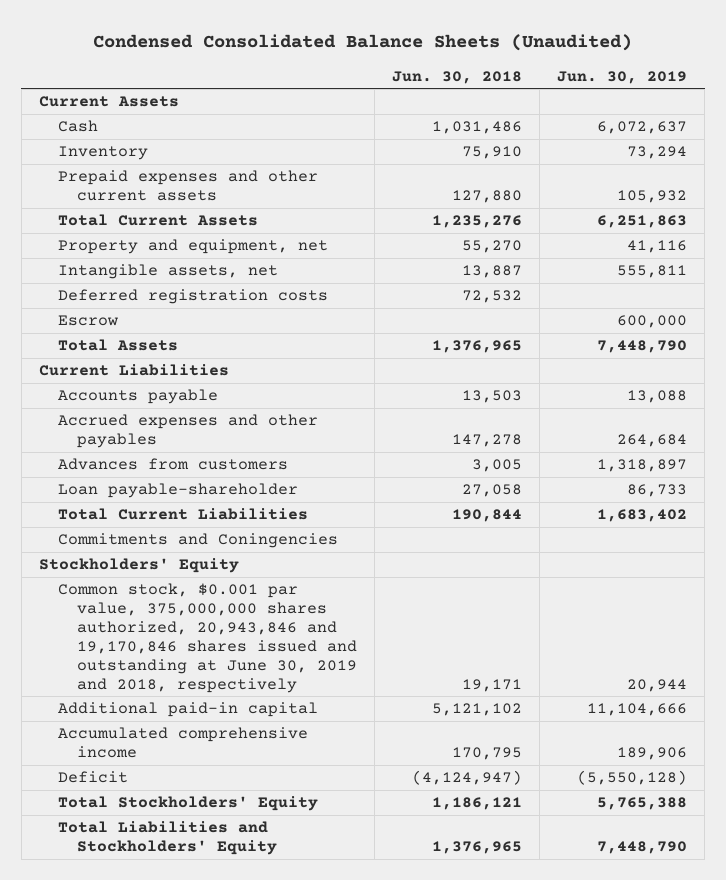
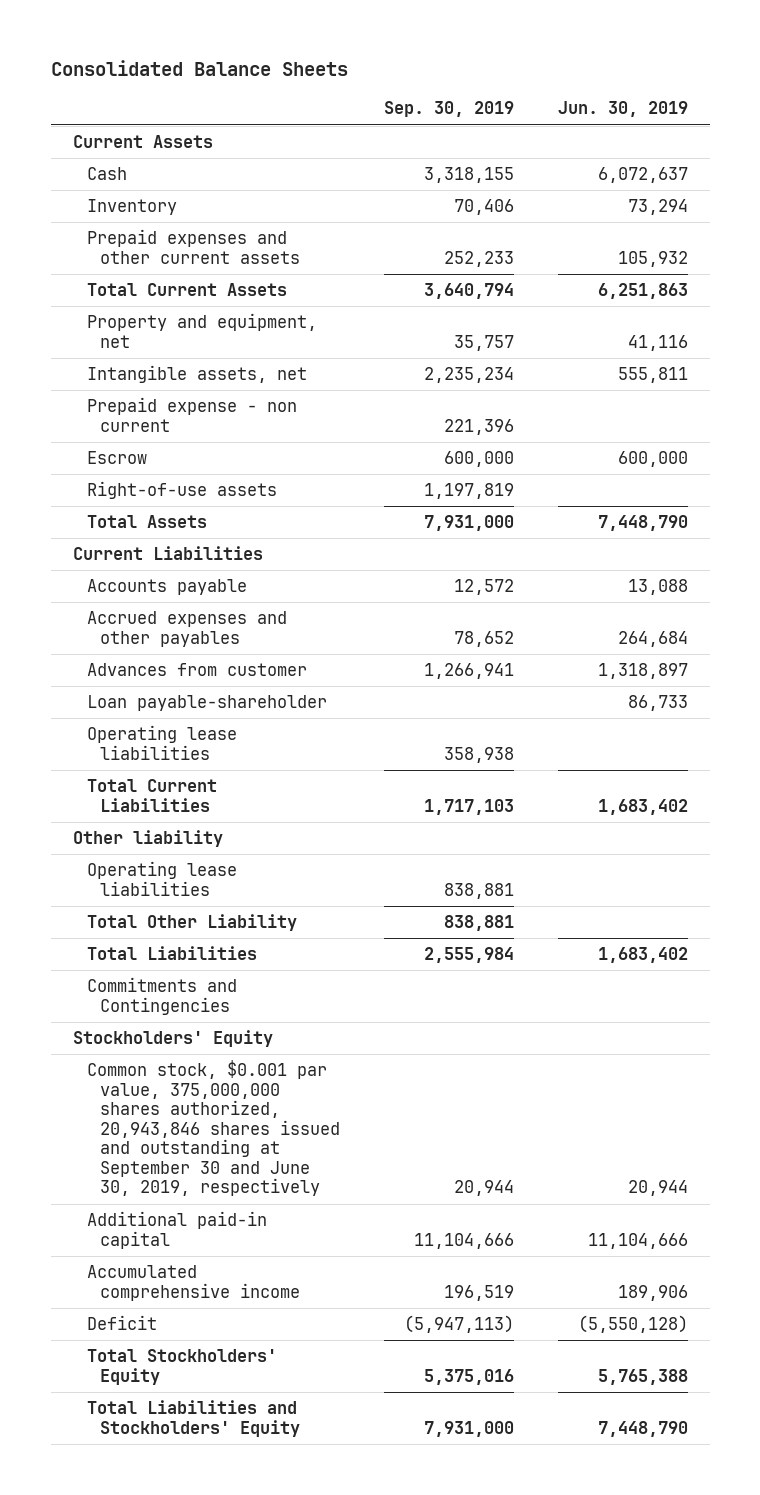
- Condensed Consolidated Balance Sheets (Unaudited)
+ Consolidated Balance Sheets
- | Jun. 30, 2018 | Jun. 30, 2019
+ | Sep. 30, 2019 | Jun. 30, 2019
- Deferred registration costs | 72,532 |
+ Prepaid expense - non current | 221,396 |
+ Right-of-use assets | 1,197,819 |
- Advances from customers | 3,005 | 1,318,897
+ Advances from customer | 1,266,941 | 1,318,897
+ Operating lease liabilities | 358,938 |
- Commitments and Coningencies
+ Other liability
+ Operating lease liabilities | 838,881 |
+ Total Other Liability | 838,881 |
+ Total Liabilities | 2,555,984 | 1,683,402
+ Commitments and Contingencies
- Common stock, $0.001 par value, 375,000,000 shares authorized, 20,943,846 and 19,170,846 shares issued and outstanding at June 30, 2019 and 2018, respectively | 19,171 | 20,944
+ Common stock, $0.001 par value, 375,000,000 shares authorized, 20,943,846 shares issued and outstanding at September 30 and June 30, 2019, respectively | 20,944 | 20,944

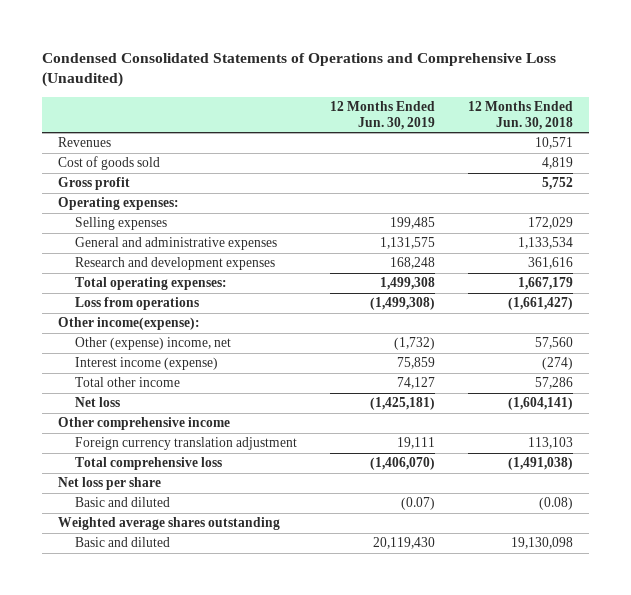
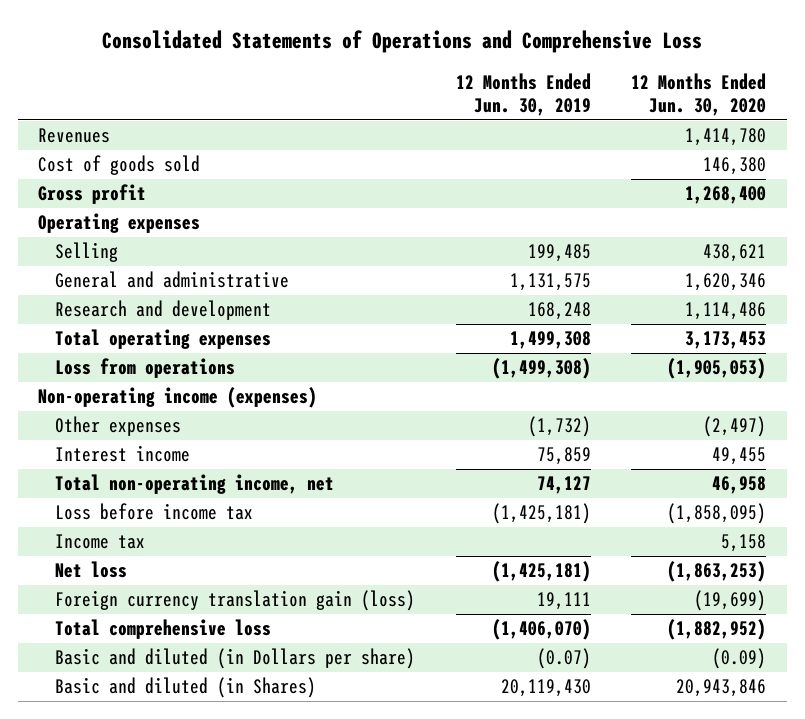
- Condensed Consolidated Statements of Operations and Comprehensive Loss (Unaudited)
+ Consolidated Statements of Operations and Comprehensive Loss
- | 12 Months Ended Jun. 30, 2019 | 12 Months Ended Jun. 30, 2018
+ | 12 Months Ended Jun. 30, 2019 | 12 Months Ended Jun. 30, 2020
- Operating expenses:
- Selling expenses | 199,485 | 172,029
- General and administrative expenses | 1,131,575 | 1,133,534
- Research and development expenses | 168,248 | 361,616
- Total operating expenses: | 1,499,308 | 1,667,179
+ Operating expenses
+ Selling | 199,485 | 438,621
+ General and administrative | 1,131,575 | 1,620,346
+ Research and development | 168,248 | 1,114,486
+ Total operating expenses | 1,499,308 | 3,173,453
- Other income(expense):
- Other (expense) income, net | (1,732) | 57,560
- Interest income (expense) | 75,859 | (274)
- Total other income | 74,127 | 57,286
+ Non-operating income (expenses)
+ Other expenses | (1,732) | (2,497)
+ Interest income | 75,859 | 49,455
+ Total non-operating income, net | 74,127 | 46,958
+ Loss before income tax | (1,425,181) | (1,858,095)
+ Income tax | | 5,158
- Other comprehensive income
- Foreign currency translation adjustment | 19,111 | 113,103
+ Foreign currency translation gain (loss) | 19,111 | (19,699)
- Net loss per share
- Basic and diluted | (0.07) | (0.08)
- Weighted average shares outstanding
- Basic and diluted | 20,119,430 | 19,130,098
+ Basic and diluted (in Dollars per share) | (0.07) | (0.09)
+ Basic and diluted (in Shares) | 20,119,430 | 20,943,846

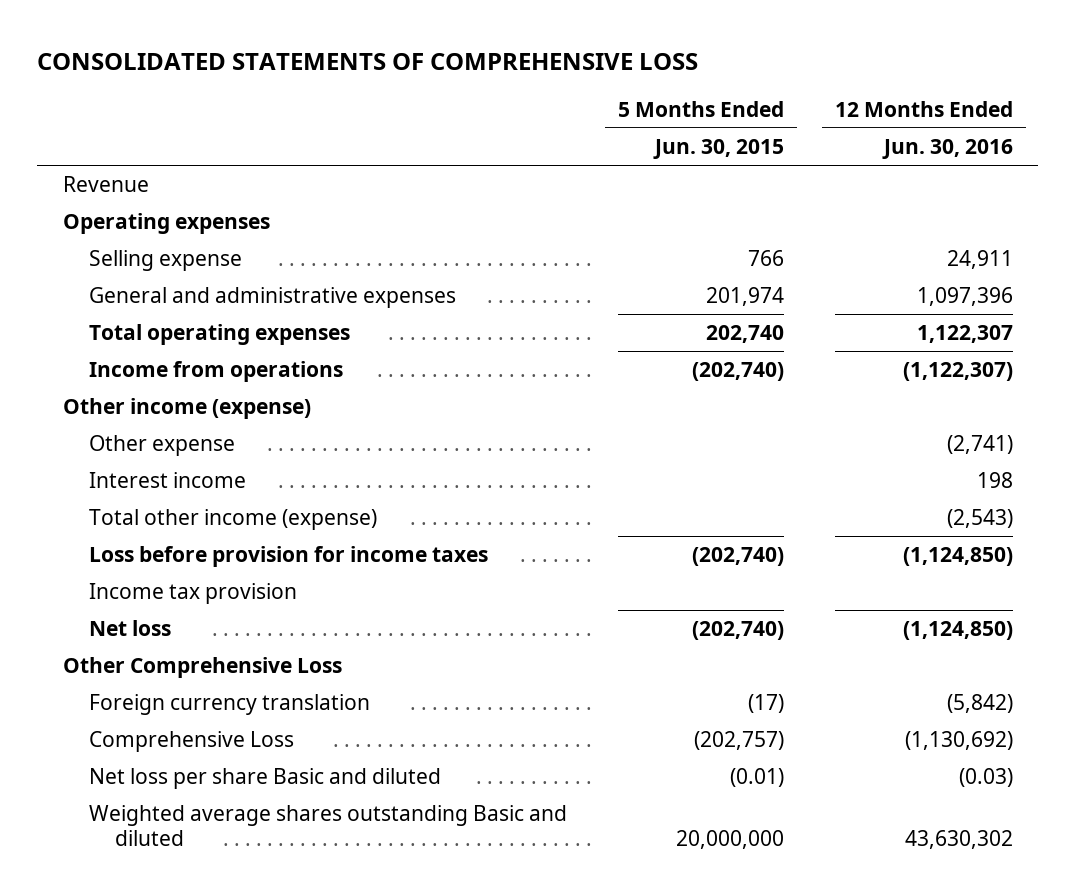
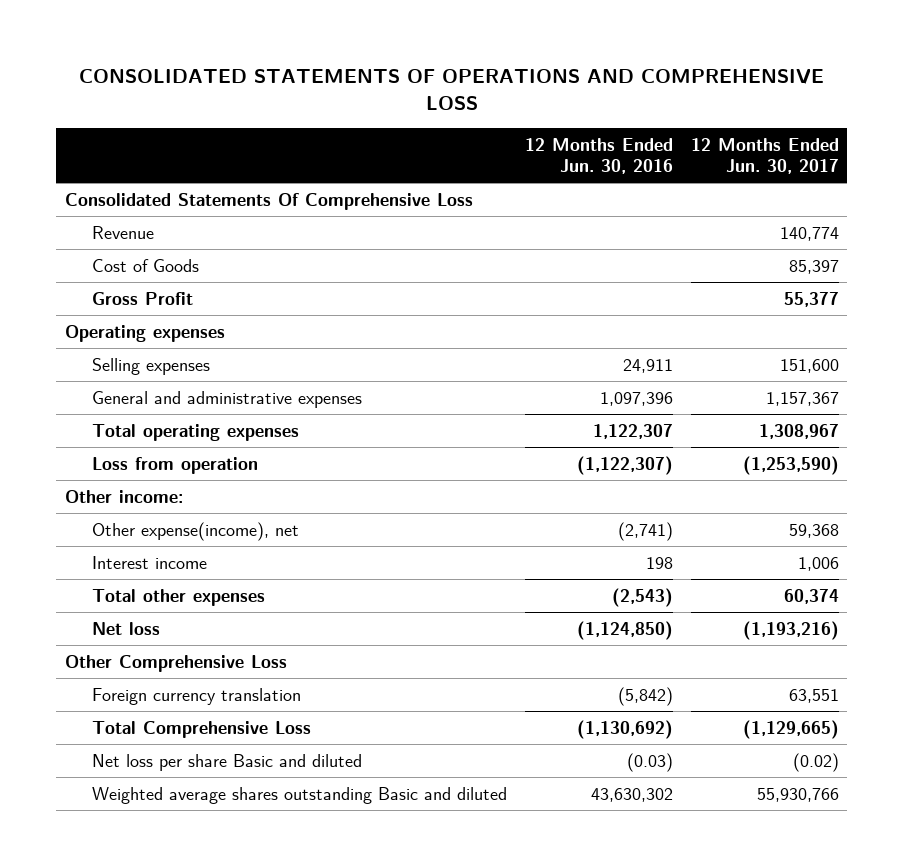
- CONSOLIDATED STATEMENTS OF COMPREHENSIVE LOSS
+ CONSOLIDATED STATEMENTS OF OPERATIONS AND COMPREHENSIVE LOSS
- | 5 Months Ended Jun. 30, 2015 | 12 Months Ended Jun. 30, 2016
+ | 12 Months Ended Jun. 30, 2016 | 12 Months Ended Jun. 30, 2017
+ Consolidated Statements Of Comprehensive Loss
+ Cost of Goods | | 85,397
+ Gross Profit | | 55,377
- Selling expense | 766 | 24,911
+ Selling expenses | 24,911 | 151,600
- Income from operations | (202,740) | (1,122,307)
- Other income (expense)
- Other expense | | (2,741)
+ Loss from operation | (1,122,307) | (1,253,590)
+ Other income:
+ Other expense(income), net | (2,741) | 59,368
- Total other income (expense) | | (2,543)
- Loss before provision for income taxes | (202,740) | (1,124,850)
- Income tax provision
+ Total other expenses | (2,543) | 60,374
- Comprehensive Loss | (202,757) | (1,130,692)
+ Total Comprehensive Loss | (1,130,692) | (1,129,665)

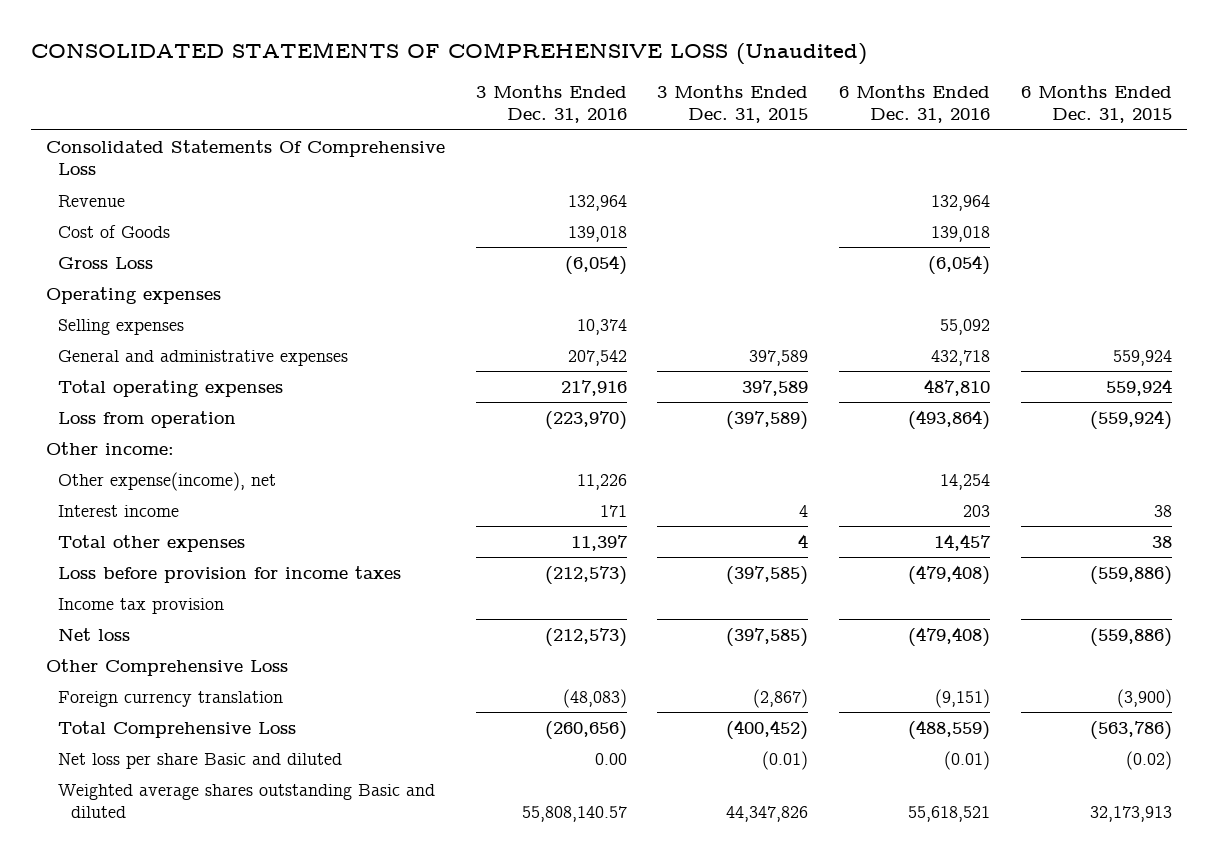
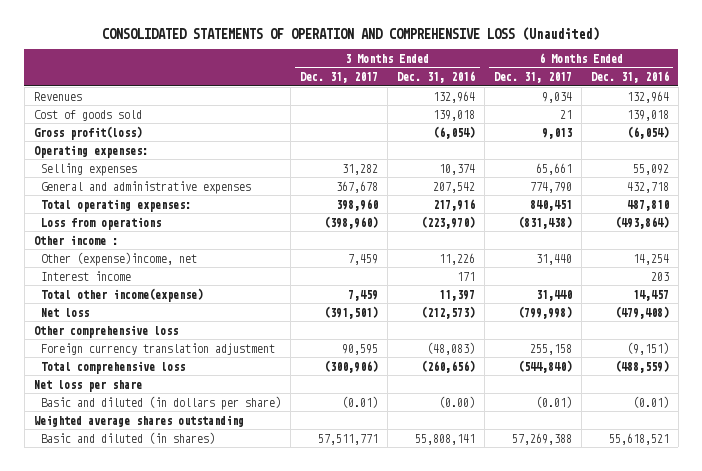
- CONSOLIDATED STATEMENTS OF COMPREHENSIVE LOSS (Unaudited)
+ CONSOLIDATED STATEMENTS OF OPERATION AND COMPREHENSIVE LOSS (Unaudited)
- | 3 Months Ended Dec. 31, 2016 | 3 Months Ended Dec. 31, 2015 | 6 Months Ended Dec. 31, 2016 | 6 Months Ended Dec. 31, 2015
+ | 3 Months Ended Dec. 31, 2017 | 3 Months Ended Dec. 31, 2016 | 6 Months Ended Dec. 31, 2017 | 6 Months Ended Dec. 31, 2016
- Consolidated Statements Of Comprehensive Loss
- Revenue | 132,964 | | 132,964 |
- Cost of Goods | 139,018 | | 139,018 |
- Gross Loss | (6,054) | | (6,054) |
- Operating expenses
+ Revenues | | 132,964 | 9,034 | 132,964
+ Cost of goods sold | | 139,018 | 21 | 139,018
+ Gross profit(loss) | | (6,054) | 9,013 | (6,054)
+ Operating expenses:
- Total operating expenses | 217,916 | 397,589 | 487,810 | 559,924
- Loss from operation | (223,970) | (397,589) | (493,864) | (559,924)
- Other income:
- Other expense(income), net | 11,226 | | 14,254 |
+ Total operating expenses: | 398,960 | 217,916 | 840,451 | 487,810
+ Loss from operations | (398,960) | (223,970) | (831,438) | (493,864)
+ Other income :
+ Other (expense)income, net | 7,459 | 11,226 | 31,440 | 14,254
- Total other expenses | 11,397 | 4 | 14,457 | 38
- Loss before provision for income taxes | (212,573) | (397,585) | (479,408) | (559,886)
- Income tax provision
+ Total other income(expense) | 7,459 | 11,397 | 31,440 | 14,457
- Other Comprehensive Loss
- Foreign currency translation | (48,083) | (2,867) | (9,151) | (3,900)
- Total Comprehensive Loss | (260,656) | (400,452) | (488,559) | (563,786)
- Net loss per share Basic and diluted | 0.00 | (0.01) | (0.01) | (0.02)
- Weighted average shares outstanding Basic and diluted | 55,808,140.57 | 44,347,826 | 55,618,521 | 32,173,913
+ Other comprehensive loss
+ Foreign currency translation adjustment | 90,595 | (48,083) | 255,158 | (9,151)
+ Total comprehensive loss | (300,906) | (260,656) | (544,840) | (488,559)
+ Net loss per share
+ Basic and diluted (in dollars per share) | (0.01) | (0.00) | (0.01) | (0.01)
+ Weighted average shares outstanding
+ Basic and diluted (in shares) | 57,511,771 | 55,808,141 | 57,269,388 | 55,618,521

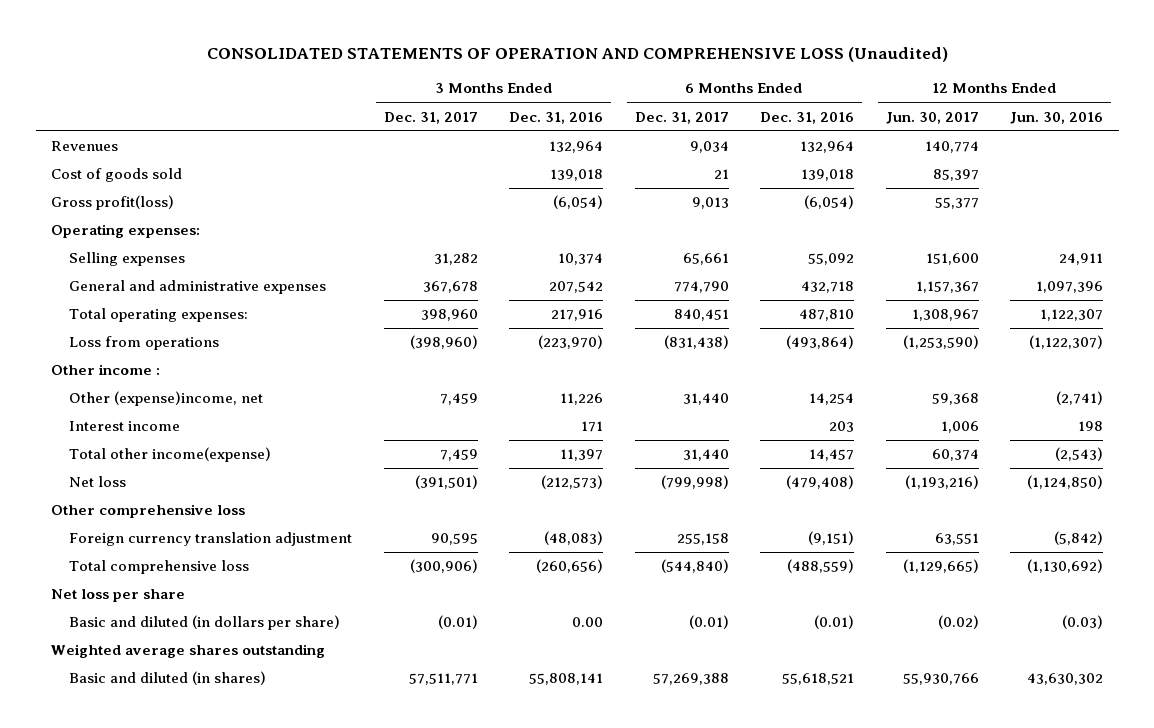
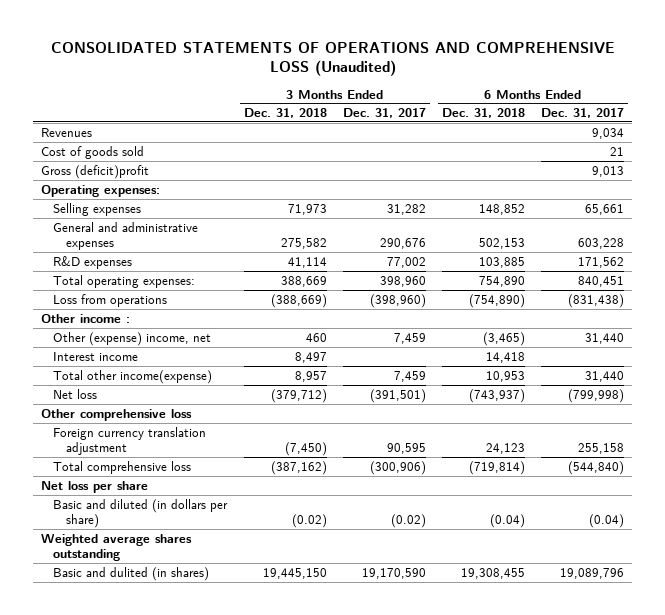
- CONSOLIDATED STATEMENTS OF OPERATION AND COMPREHENSIVE LOSS (Unaudited)
+ CONSOLIDATED STATEMENTS OF OPERATIONS AND COMPREHENSIVE LOSS (Unaudited)
- | 3 Months Ended Dec. 31, 2017 | 3 Months Ended Dec. 31, 2016 | 6 Months Ended Dec. 31, 2017 | 6 Months Ended Dec. 31, 2016 | 12 Months Ended Jun. 30, 2017 | 12 Months Ended Jun. 30, 2016
+ | 3 Months Ended Dec. 31, 2018 | 3 Months Ended Dec. 31, 2017 | 6 Months Ended Dec. 31, 2018 | 6 Months Ended Dec. 31, 2017
- Gross profit(loss) | | (6,054) | 9,013 | (6,054) | 55,377 |
+ Gross (deficit)profit | | | | 9,013
- General and administrative expenses | 367,678 | 207,542 | 774,790 | 432,718 | 1,157,367 | 1,097,396
+ General and administrative expenses | 275,582 | 290,676 | 502,153 | 603,228
+ R&D expenses | 41,114 | 77,002 | 103,885 | 171,562
- Other (expense)income, net | 7,459 | 11,226 | 31,440 | 14,254 | 59,368 | (2,741)
+ Other (expense) income, net | 460 | 7,459 | (3,465) | 31,440
- Basic and diluted (in dollars per share) | (0.01) | 0.00 | (0.01) | (0.01) | (0.02) | (0.03)
+ Basic and diluted (in dollars per share) | (0.02) | (0.02) | (0.04) | (0.04)
- Basic and diluted (in shares) | 57,511,771 | 55,808,141 | 57,269,388 | 55,618,521 | 55,930,766 | 43,630,302
+ Basic and dulited (in shares) | 19,445,150 | 19,170,590 | 19,308,455 | 19,089,796

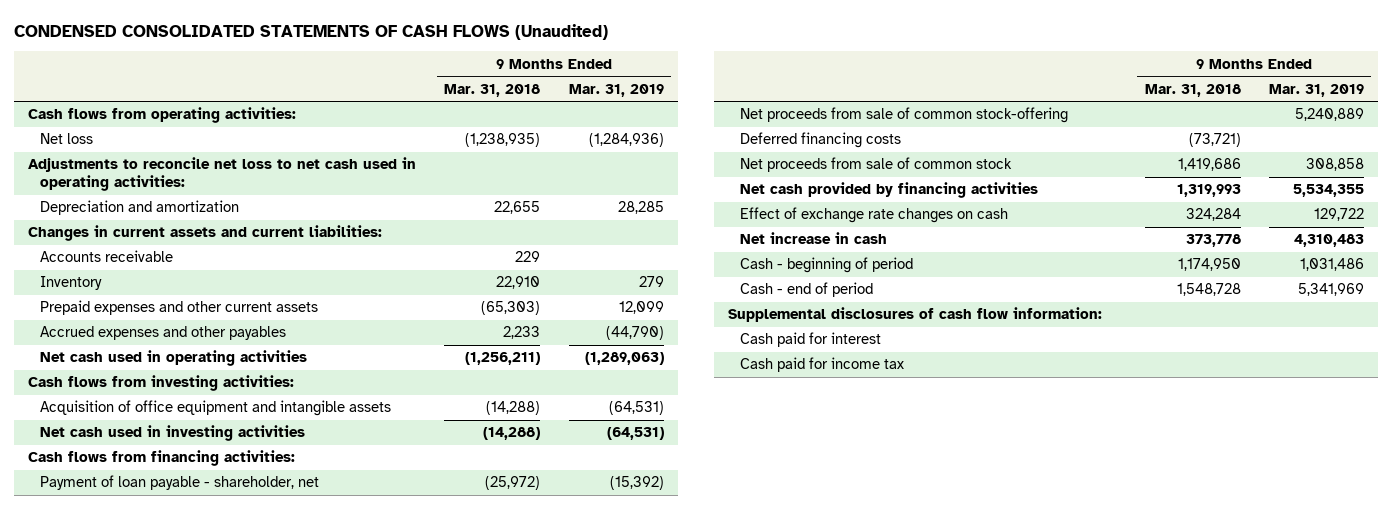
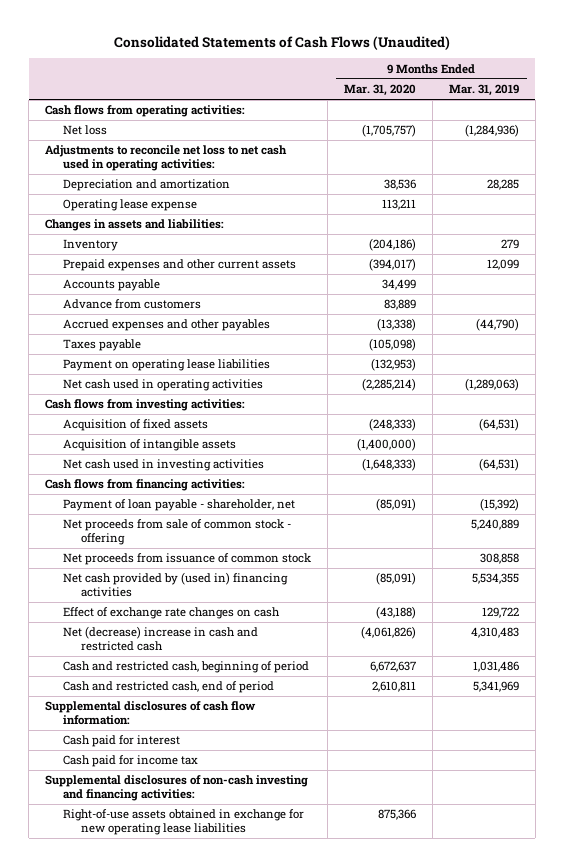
- CONDENSED CONSOLIDATED STATEMENTS OF CASH FLOWS (Unaudited)
+ Consolidated Statements of Cash Flows (Unaudited)
- | 9 Months Ended Mar. 31, 2018 | 9 Months Ended Mar. 31, 2019
+ | 9 Months Ended Mar. 31, 2020 | 9 Months Ended Mar. 31, 2019
- Changes in current assets and current liabilities:
- Accounts receivable | 229 |
+ Operating lease expense | 113,211 |
+ Changes in assets and liabilities:
+ Accounts payable | 34,499 |
+ Advance from customers | 83,889 |
+ Taxes payable | (105,098) |
+ Payment on operating lease liabilities | (132,953) |
- Acquisition of office equipment and intangible assets | (14,288) | (64,531)
+ Acquisition of fixed assets | (248,333) | (64,531)
+ Acquisition of intangible assets | (1,400,000) |
- Net proceeds from sale of common stock-offering | | 5,240,889
- Deferred financing costs | (73,721) |
- Net proceeds from sale of common stock | 1,419,686 | 308,858
- Net cash provided by financing activities | 1,319,993 | 5,534,355
+ Net proceeds from sale of common stock - offering | | 5,240,889
+ Net proceeds from issuance of common stock | | 308,858
+ Net cash provided by (used in) financing activities | (85,091) | 5,534,355
- Net increase in cash | 373,778 | 4,310,483
- Cash - beginning of period | 1,174,950 | 1,031,486
- Cash - end of period | 1,548,728 | 5,341,969
+ Net (decrease) increase in cash and restricted cash | (4,061,826) | 4,310,483
+ Cash and restricted cash, beginning of period | 6,672,637 | 1,031,486
+ Cash and restricted cash, end of period | 2,610,811 | 5,341,969
+ Supplemental disclosures of non-cash investing and financing activities:
+ Right-of-use assets obtained in exchange for new operating lease liabilities | 875,366 |

